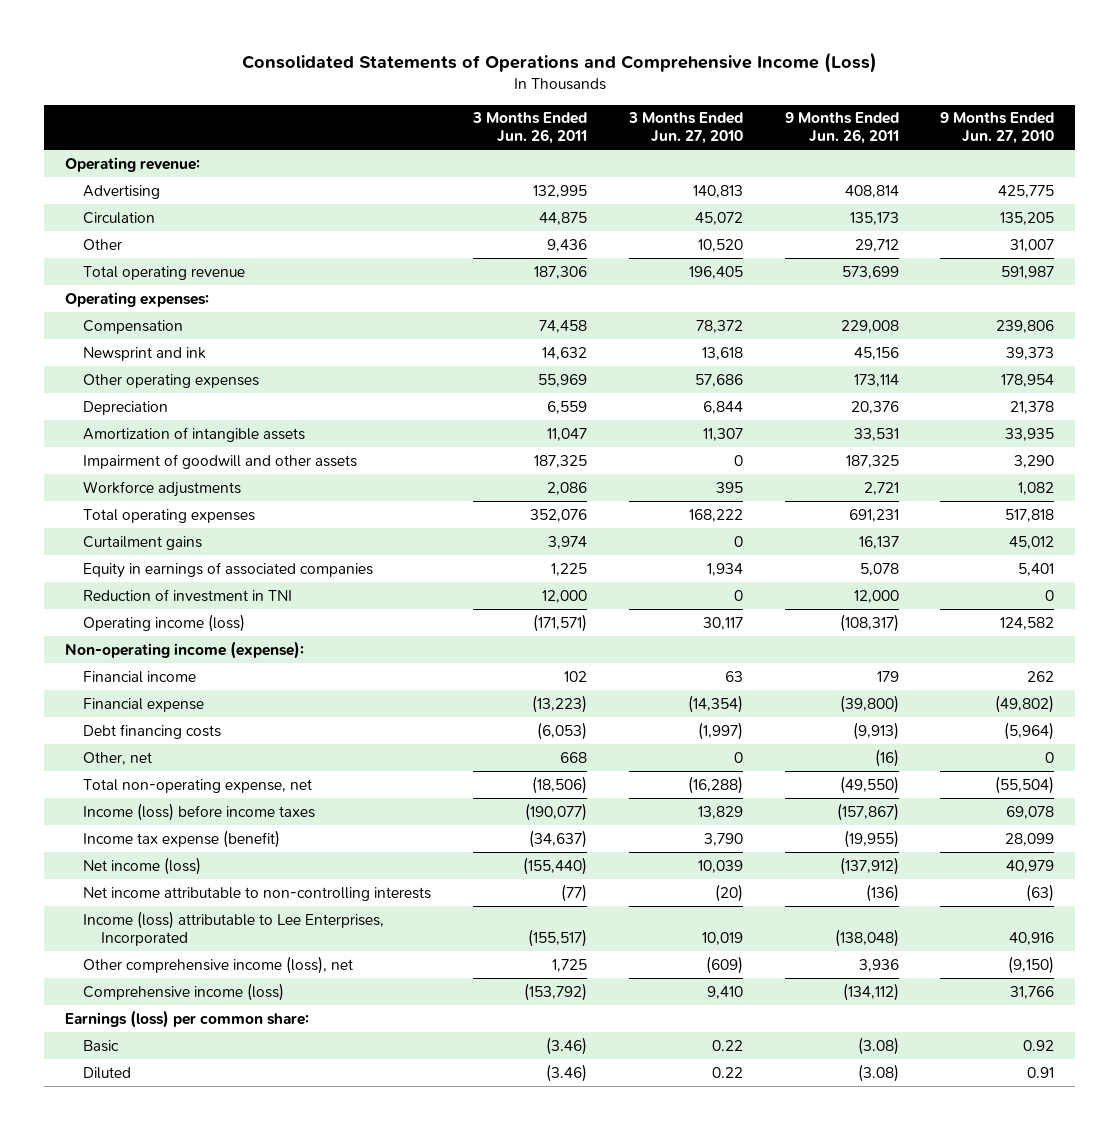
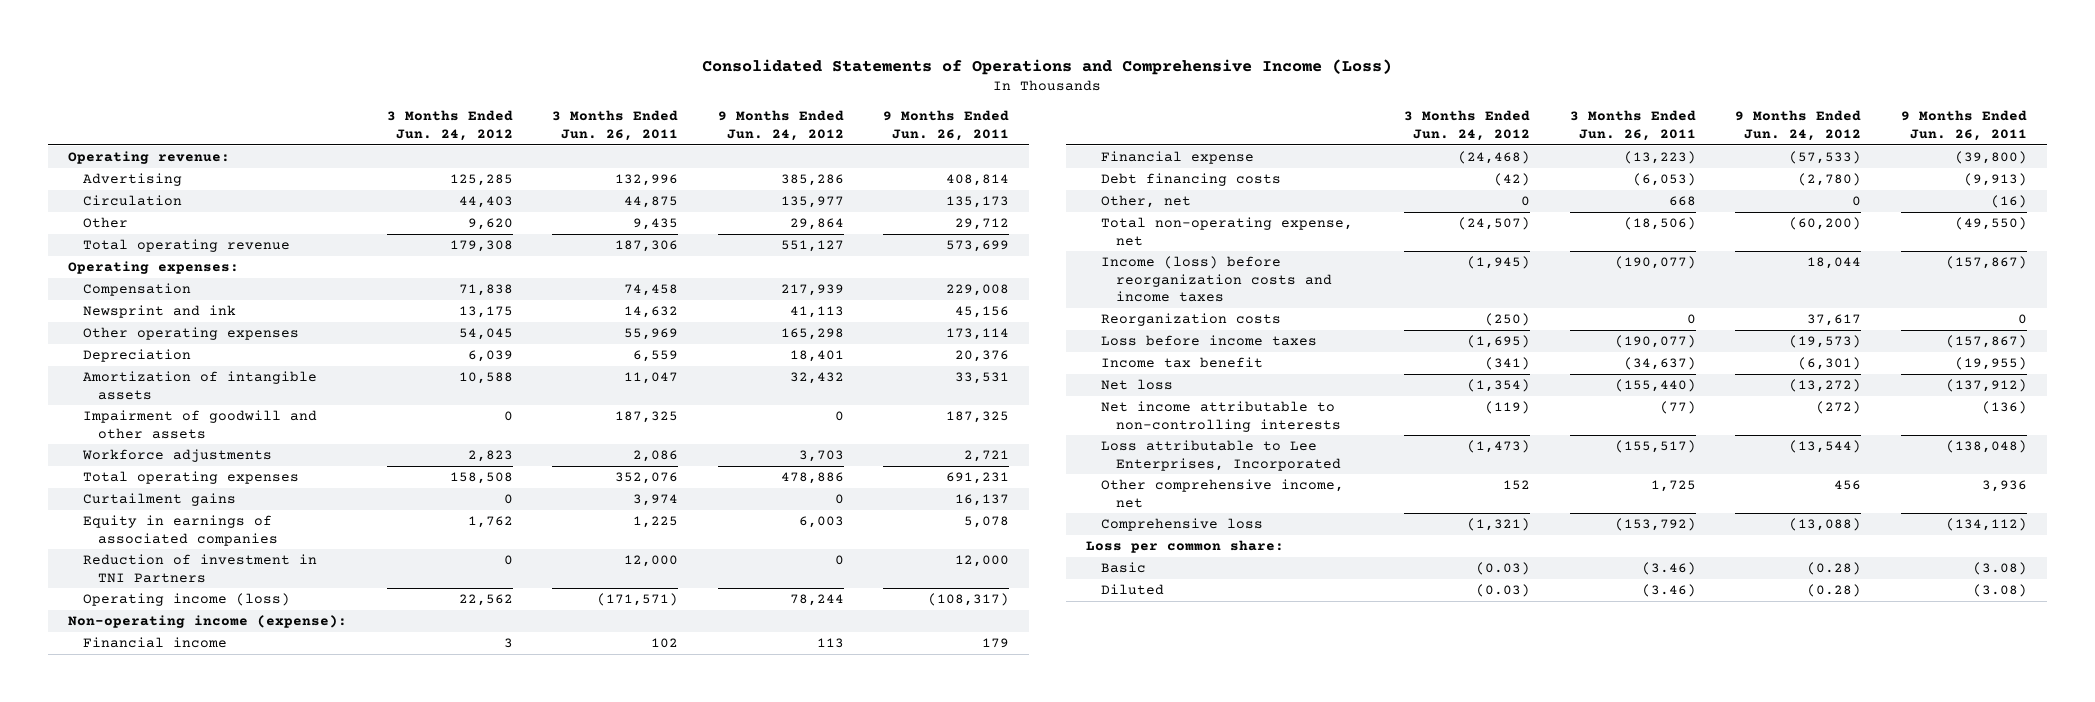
- | 3 Months Ended Jun. 26, 2011 | 3 Months Ended Jun. 27, 2010 | 9 Months Ended Jun. 26, 2011 | 9 Months Ended Jun. 27, 2010
+ | 3 Months Ended Jun. 24, 2012 | 3 Months Ended Jun. 26, 2011 | 9 Months Ended Jun. 24, 2012 | 9 Months Ended Jun. 26, 2011
- Advertising | 132,995 | 140,813 | 408,814 | 425,775
+ Advertising | 125,285 | 132,996 | 385,286 | 408,814
- Other | 9,436 | 10,520 | 29,712 | 31,007
+ Other | 9,620 | 9,435 | 29,864 | 29,712
- Reduction of investment in TNI | 12,000 | 0 | 12,000 | 0
+ Reduction of investment in TNI Partners | 0 | 12,000 | 0 | 12,000
- Income (loss) before income taxes | (190,077) | 13,829 | (157,867) | 69,078
- Income tax expense (benefit) | (34,637) | 3,790 | (19,955) | 28,099
- Net income (loss) | (155,440) | 10,039 | (137,912) | 40,979
+ Income (loss) before reorganization costs and income taxes | (1,945) | (190,077) | 18,044 | (157,867)
+ Reorganization costs | (250) | 0 | 37,617 | 0
+ Loss before income taxes | (1,695) | (190,077) | (19,573) | (157,867)
+ Income tax benefit | (341) | (34,637) | (6,301) | (19,955)
+ Net loss | (1,354) | (155,440) | (13,272) | (137,912)
- Income (loss) attributable to Lee Enterprises, Incorporated | (155,517) | 10,019 | (138,048) | 40,916
- Other comprehensive income (loss), net | 1,725 | (609) | 3,936 | (9,150)
- Comprehensive income (loss) | (153,792) | 9,410 | (134,112) | 31,766
- Earnings (loss) per common share:
+ Loss attributable to Lee Enterprises, Incorporated | (1,473) | (155,517) | (13,544) | (138,048)
+ Other comprehensive income, net | 152 | 1,725 | 456 | 3,936
+ Comprehensive loss | (1,321) | (153,792) | (13,088) | (134,112)
+ Loss per common share:

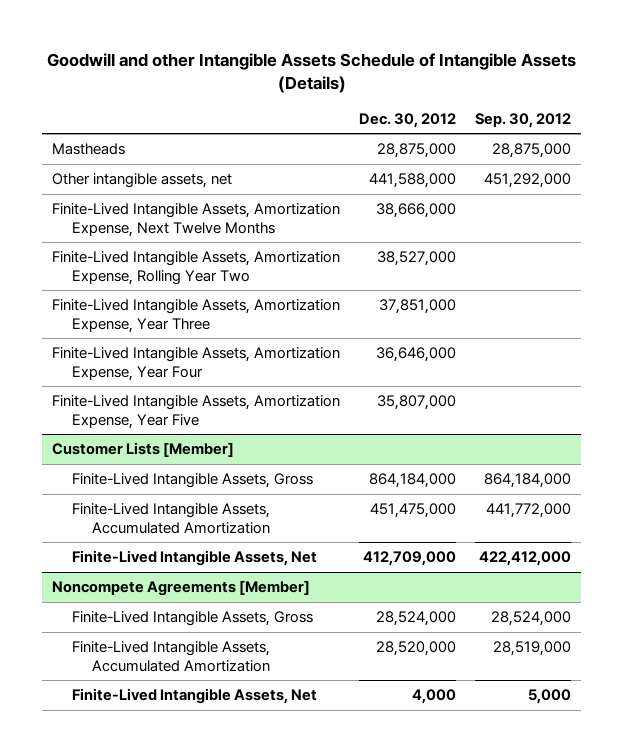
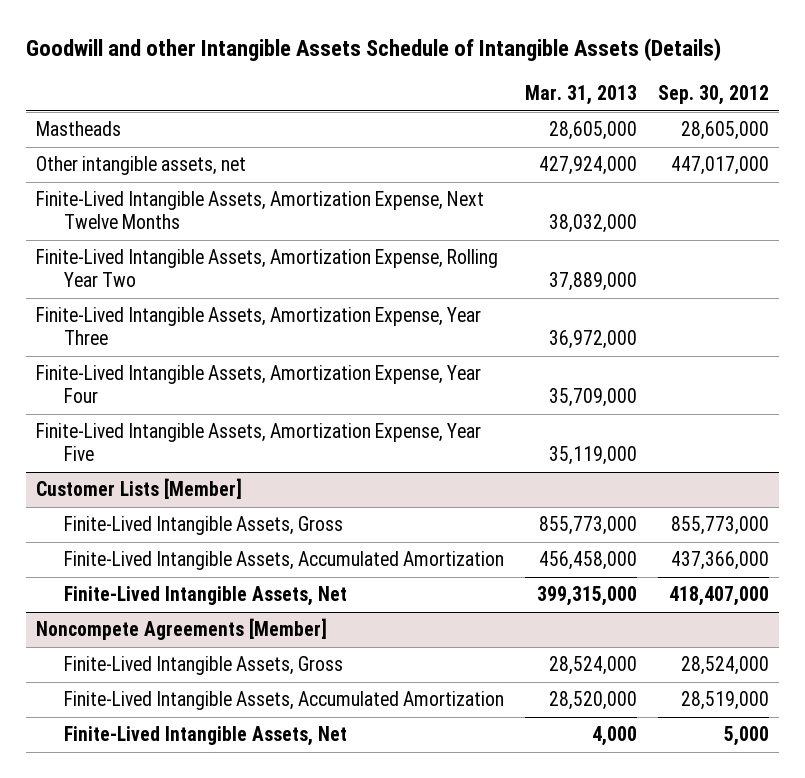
- | Dec. 30, 2012 | Sep. 30, 2012
+ | Mar. 31, 2013 | Sep. 30, 2012
- Mastheads | 28,875,000 | 28,875,000
- Other intangible assets, net | 441,588,000 | 451,292,000
+ Mastheads | 28,605,000 | 28,605,000
+ Other intangible assets, net | 427,924,000 | 447,017,000
@ Customer Lists [Member]
- Finite-Lived Intangible Assets, Gross | 864,184,000 | 864,184,000
- Finite-Lived Intangible Assets, Accumulated Amortization | 451,475,000 | 441,772,000
- Finite-Lived Intangible Assets, Net | 412,709,000 | 422,412,000
+ Finite-Lived Intangible Assets, Gross | 855,773,000 | 855,773,000
+ Finite-Lived Intangible Assets, Accumulated Amortization | 456,458,000 | 437,366,000
+ Finite-Lived Intangible Assets, Net | 399,315,000 | 418,407,000

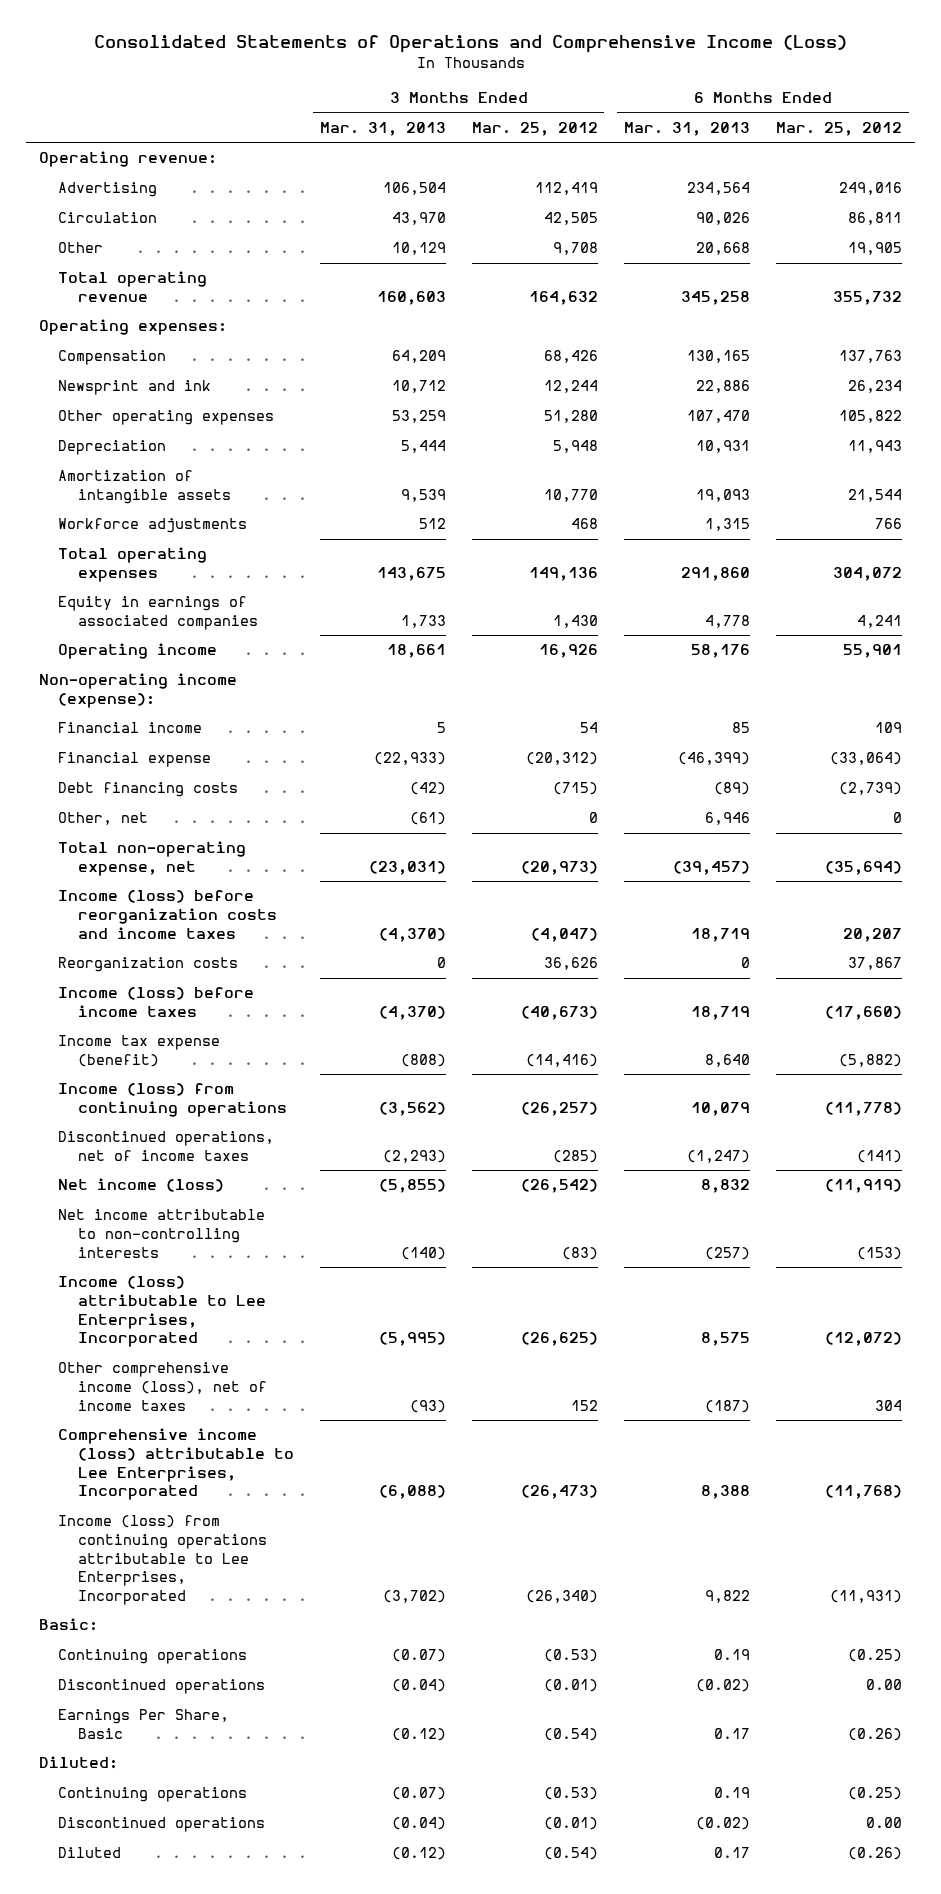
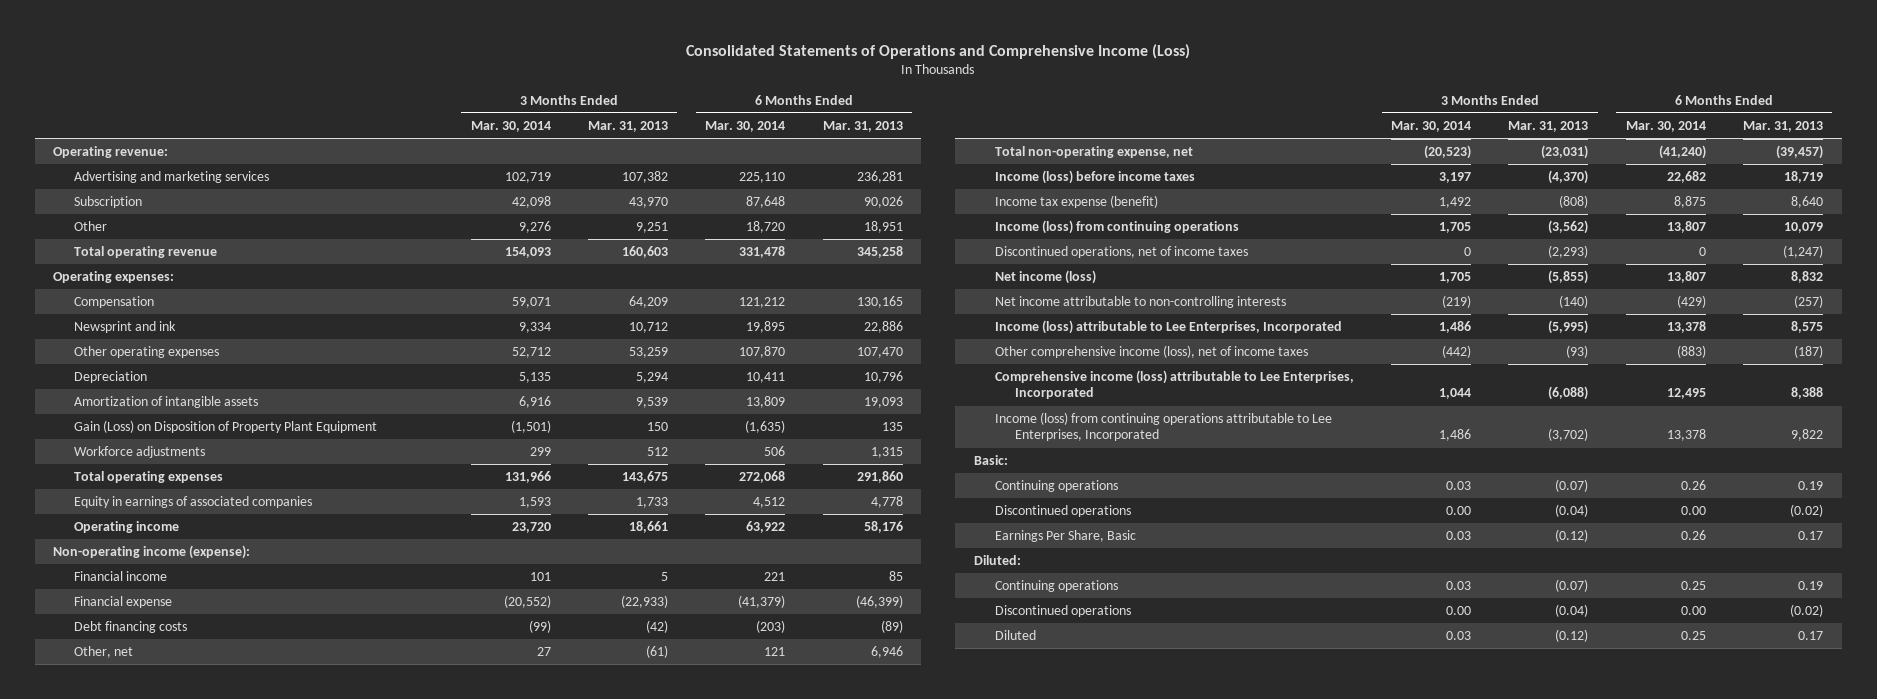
- | 3 Months Ended Mar. 31, 2013 | 3 Months Ended Mar. 25, 2012 | 6 Months Ended Mar. 31, 2013 | 6 Months Ended Mar. 25, 2012
+ | 3 Months Ended Mar. 30, 2014 | 3 Months Ended Mar. 31, 2013 | 6 Months Ended Mar. 30, 2014 | 6 Months Ended Mar. 31, 2013
- Advertising | 106,504 | 112,419 | 234,564 | 249,016
- Circulation | 43,970 | 42,505 | 90,026 | 86,811
- Other | 10,129 | 9,708 | 20,668 | 19,905
+ Advertising and marketing services | 102,719 | 107,382 | 225,110 | 236,281
+ Subscription | 42,098 | 43,970 | 87,648 | 90,026
+ Other | 9,276 | 9,251 | 18,720 | 18,951
- Depreciation | 5,444 | 5,948 | 10,931 | 11,943
+ Depreciation | 5,135 | 5,294 | 10,411 | 10,796
+ Gain (Loss) on Disposition of Property Plant Equipment | (1,501) | 150 | (1,635) | 135
- Income (loss) before reorganization costs and income taxes | (4,370) | (4,047) | 18,719 | 20,207
- Reorganization costs | 0 | 36,626 | 0 | 37,867

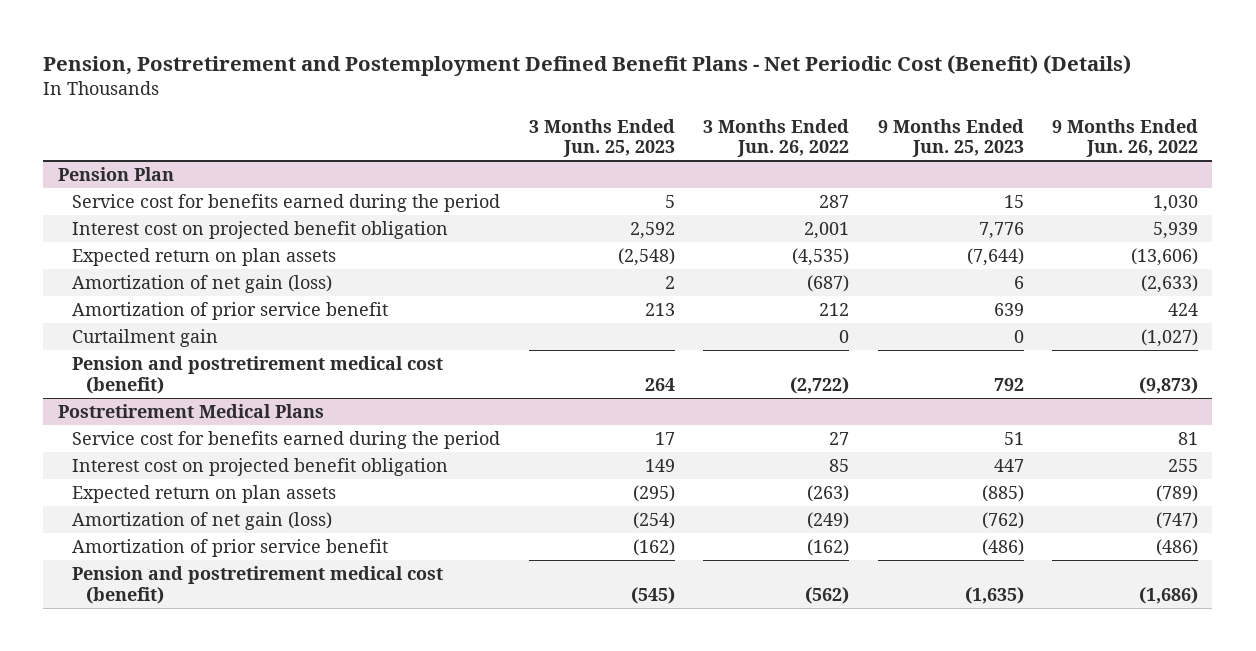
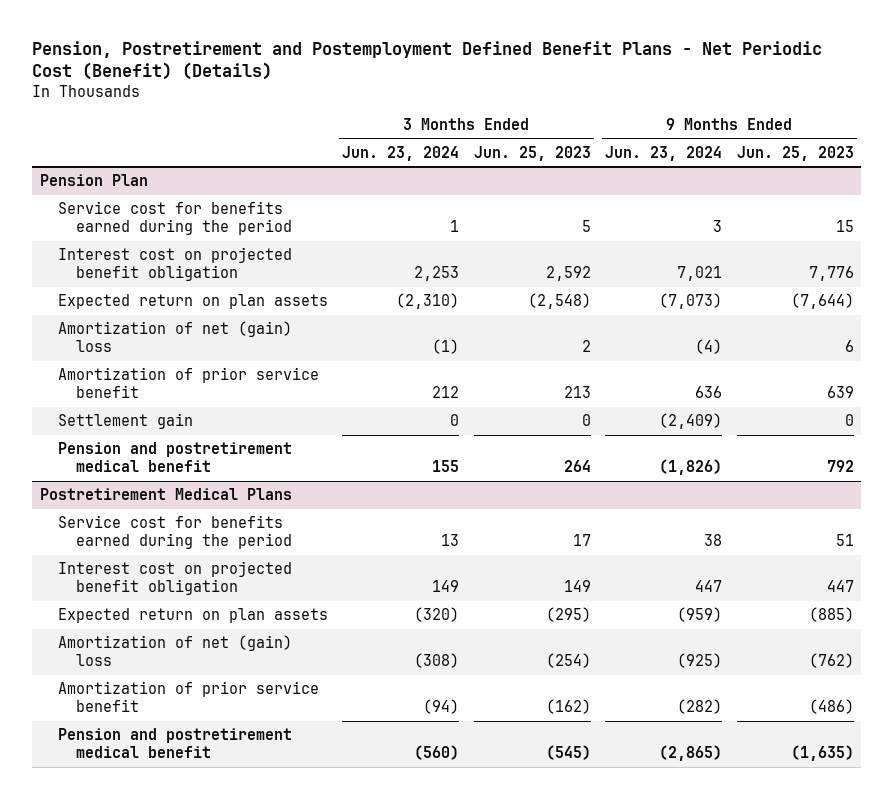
- | 3 Months Ended Jun. 25, 2023 | 3 Months Ended Jun. 26, 2022 | 9 Months Ended Jun. 25, 2023 | 9 Months Ended Jun. 26, 2022
+ | 3 Months Ended Jun. 23, 2024 | 3 Months Ended Jun. 25, 2023 | 9 Months Ended Jun. 23, 2024 | 9 Months Ended Jun. 25, 2023
@ Pension Plan
- Amortization of net gain (loss) | 2 | (687) | 6 | (2,633)
+ Amortization of net (gain) loss | (1) | 2 | (4) | 6
- Curtailment gain | | 0 | 0 | (1,027)
- Pension and postretirement medical cost (benefit) | 264 | (2,722) | 792 | (9,873)
+ Settlement gain | 0 | 0 | (2,409) | 0
+ Pension and postretirement medical benefit | 155 | 264 | (1,826) | 792
@ Postretirement Medical Plans
- Amortization of net gain (loss) | (254) | (249) | (762) | (747)
+ Amortization of net (gain) loss | (308) | (254) | (925) | (762)
- Pension and postretirement medical cost (benefit) | (545) | (562) | (1,635) | (1,686)
+ Pension and postretirement medical benefit | (560) | (545) | (2,865) | (1,635)

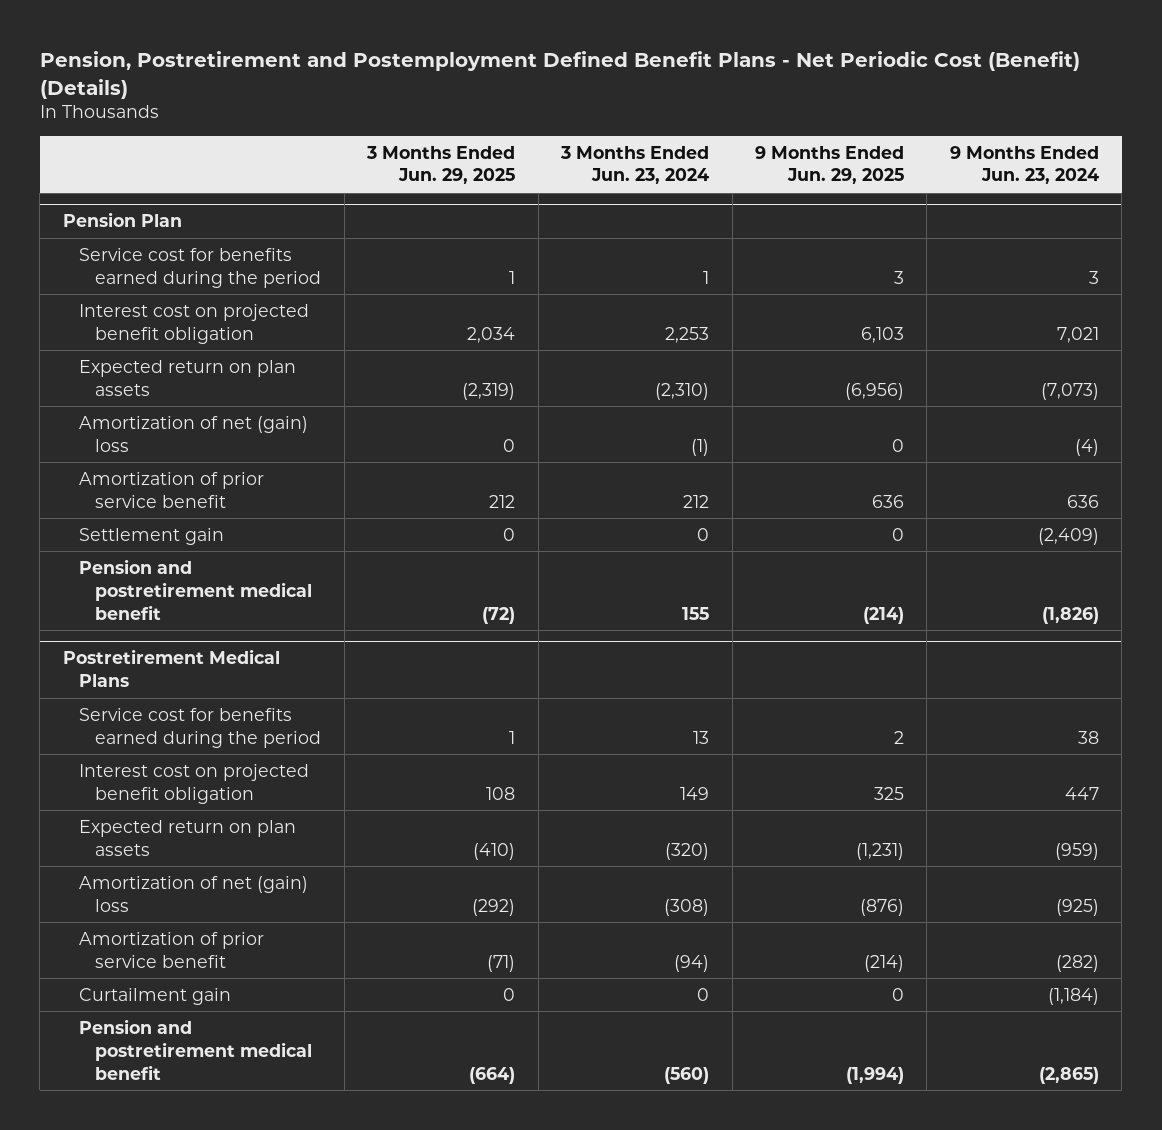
- | 3 Months Ended Jun. 23, 2024 | 3 Months Ended Jun. 25, 2023 | 9 Months Ended Jun. 23, 2024 | 9 Months Ended Jun. 25, 2023
+ | 3 Months Ended Jun. 29, 2025 | 3 Months Ended Jun. 23, 2024 | 9 Months Ended Jun. 29, 2025 | 9 Months Ended Jun. 23, 2024
@ Postretirement Medical Plans
+ Curtailment gain | 0 | 0 | 0 | (1,184)

